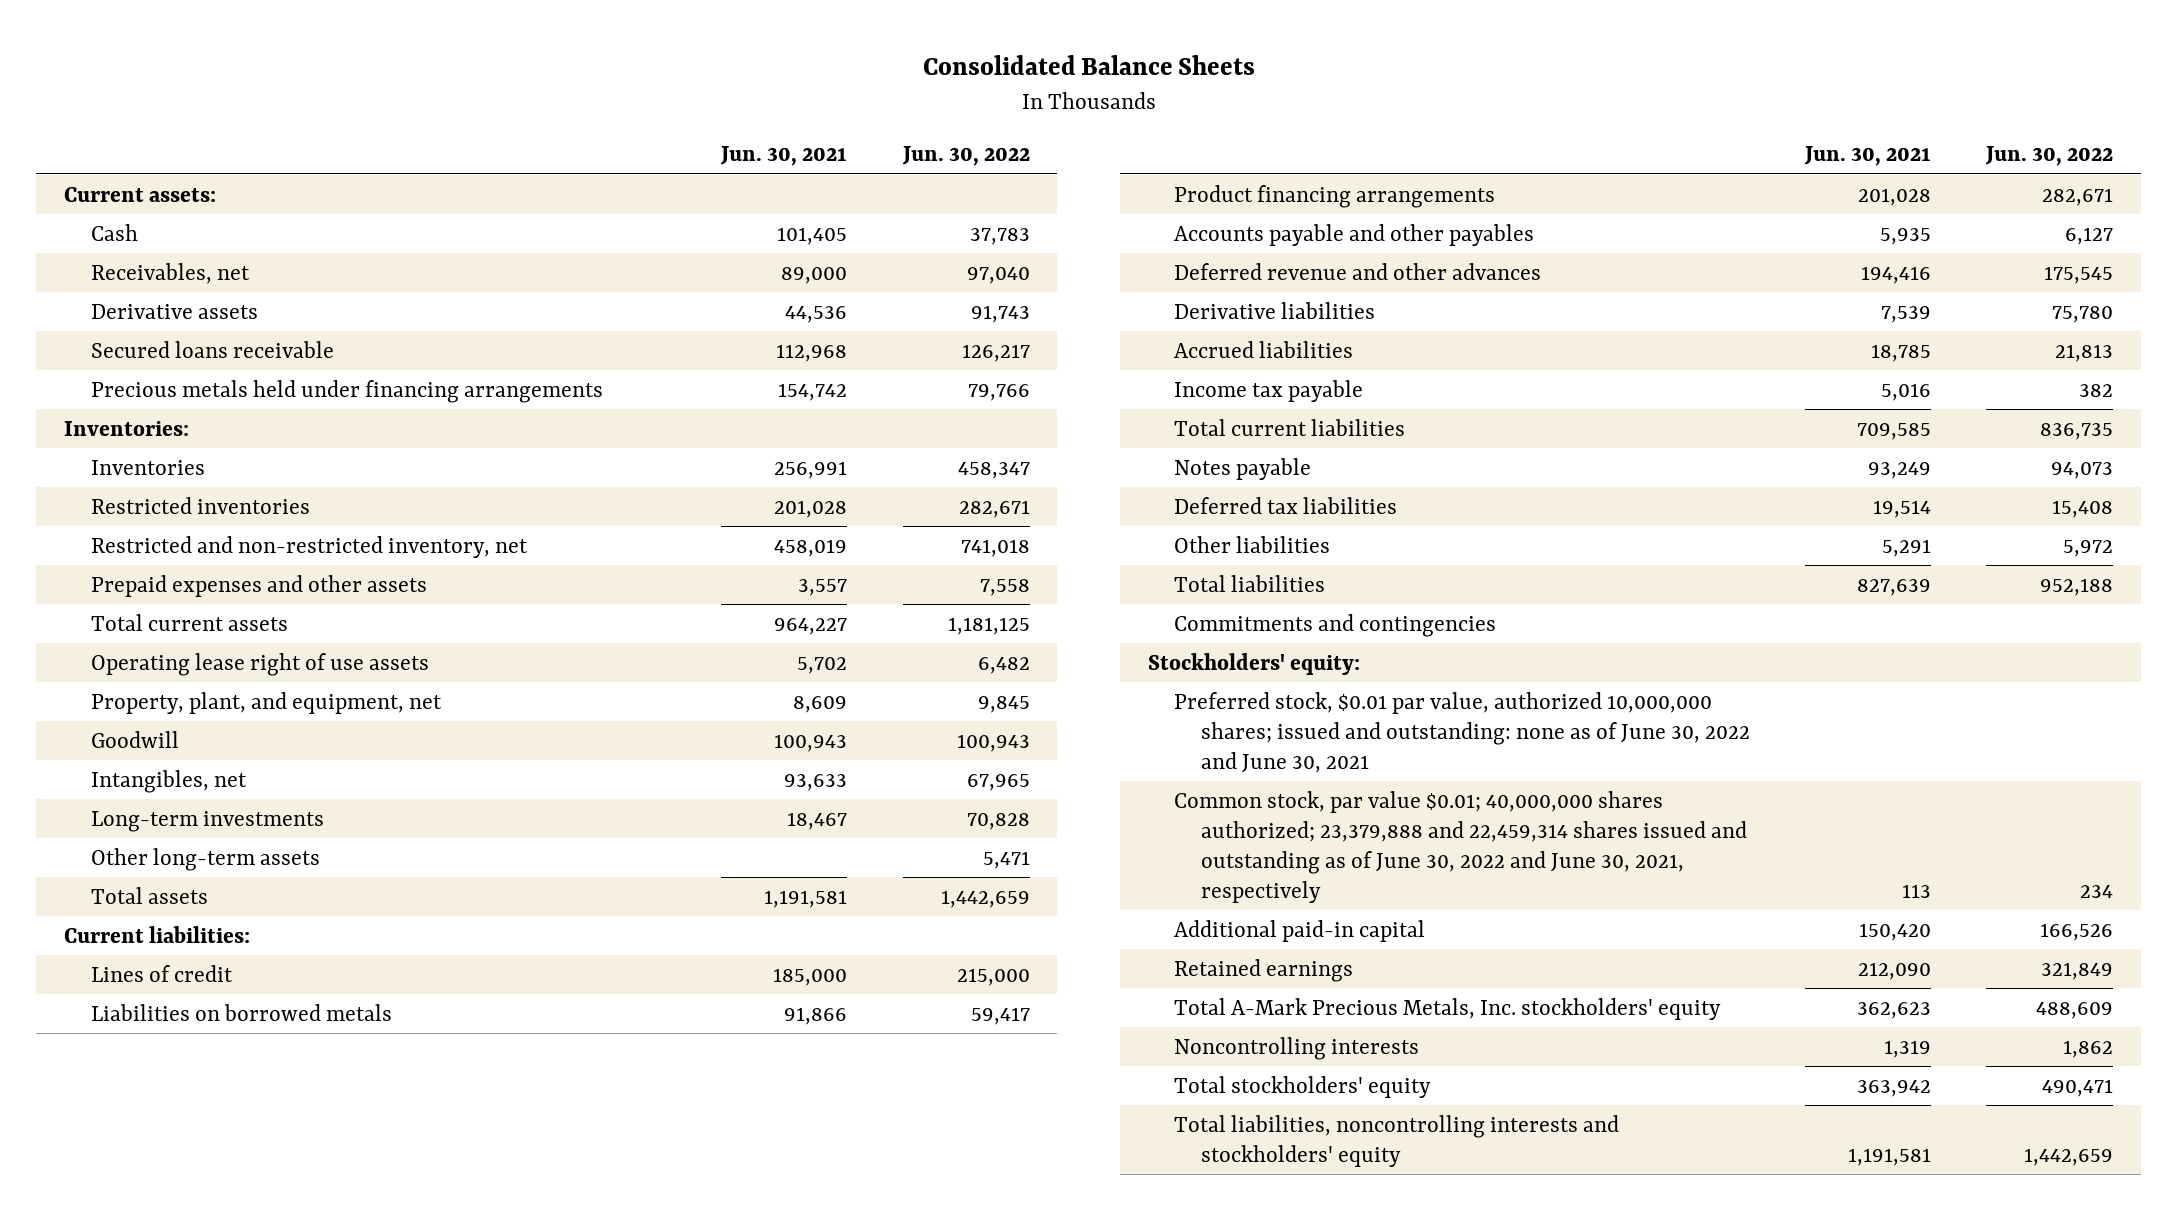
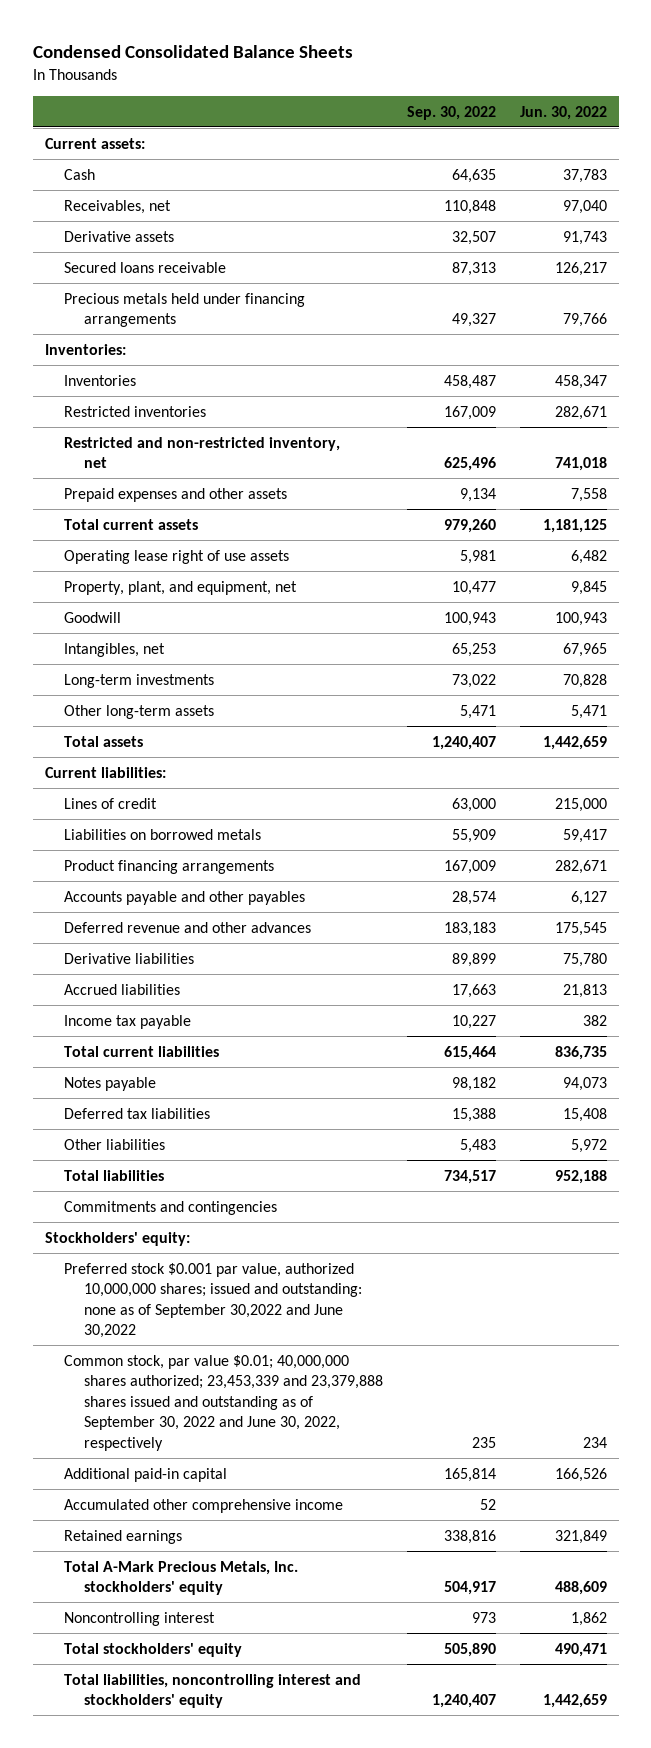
- Consolidated Balance Sheets
+ Condensed Consolidated Balance Sheets
- | Jun. 30, 2021 | Jun. 30, 2022
+ | Sep. 30, 2022 | Jun. 30, 2022
- Preferred stock, $0.01 par value, authorized 10,000,000 shares; issued and outstanding: none as of June 30, 2022 and June 30, 2021
- Common stock, par value $0.01; 40,000,000 shares authorized; 23,379,888 and 22,459,314 shares issued and outstanding as of June 30, 2022 and June 30, 2021, respectively | 113 | 234
+ Preferred stock $0.001 par value, authorized 10,000,000 shares; issued and outstanding: none as of September 30,2022 and June 30,2022
+ Common stock, par value $0.01; 40,000,000 shares authorized; 23,453,339 and 23,379,888 shares issued and outstanding as of September 30, 2022 and June 30, 2022, respectively | 235 | 234
+ Accumulated other comprehensive income | 52 |
- Noncontrolling interests | 1,319 | 1,862
+ Noncontrolling interest | 973 | 1,862
- Total liabilities, noncontrolling interests and stockholders' equity | 1,191,581 | 1,442,659
+ Total liabilities, noncontrolling interest and stockholders' equity | 1,240,407 | 1,442,659

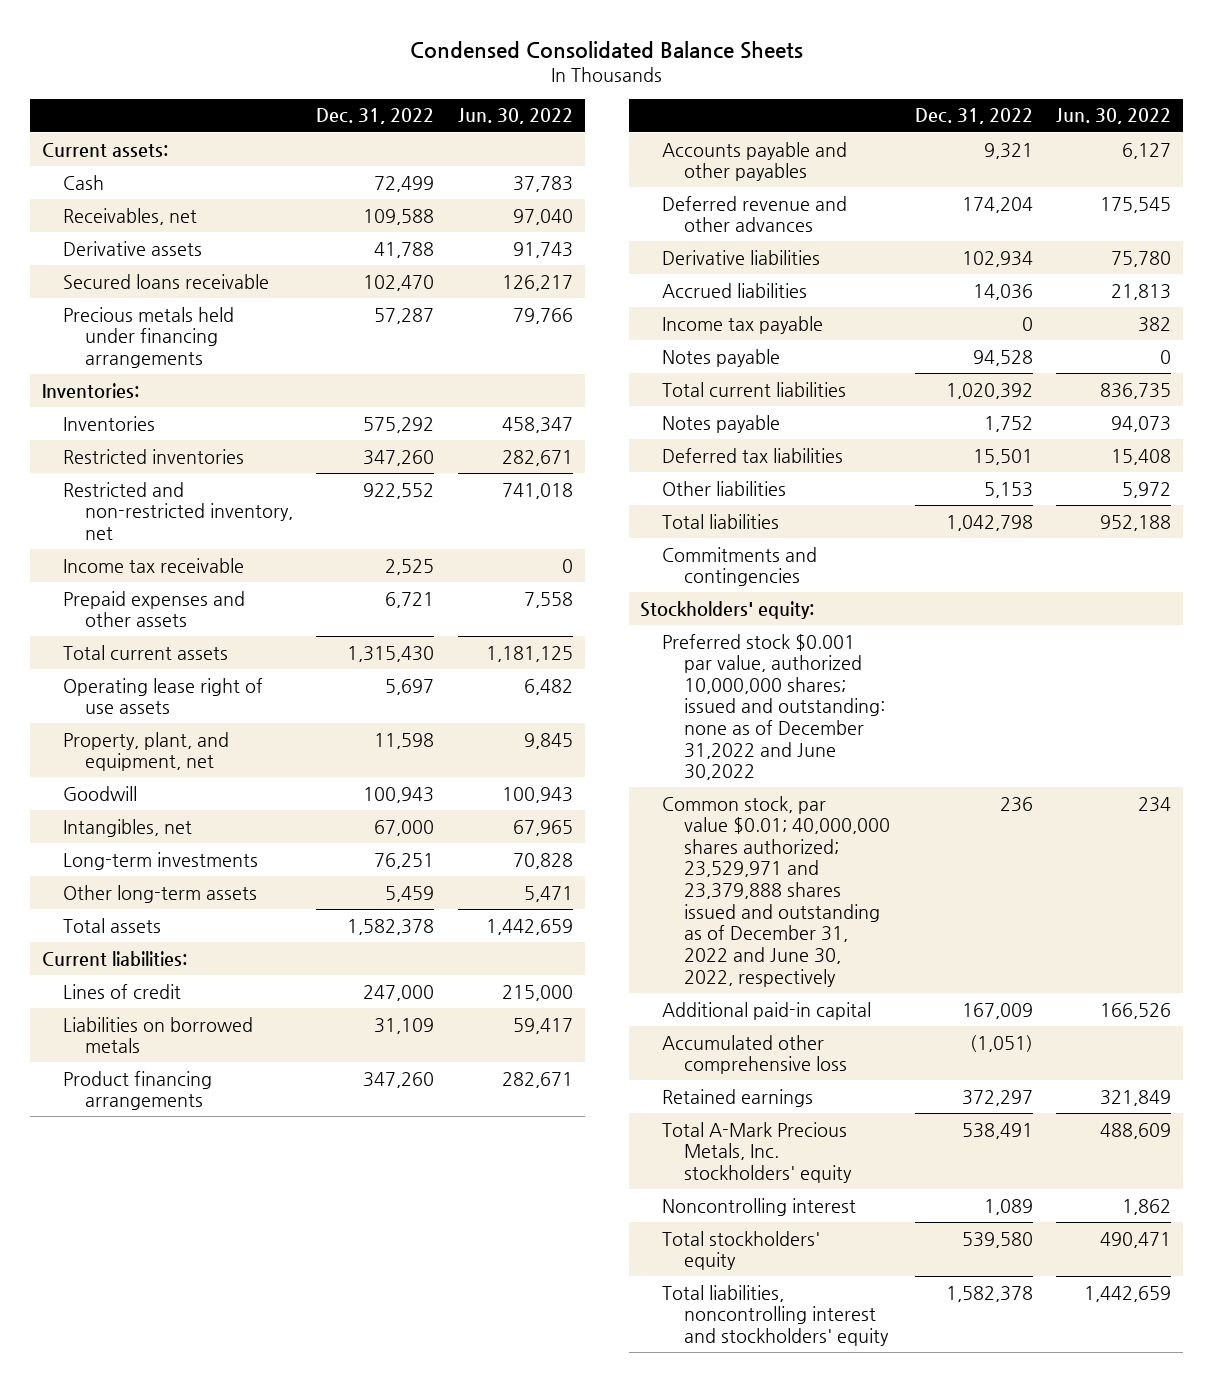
- | Sep. 30, 2022 | Jun. 30, 2022
+ | Dec. 31, 2022 | Jun. 30, 2022
+ Income tax receivable | 2,525 | 0
+ Notes payable | 94,528 | 0
- Preferred stock $0.001 par value, authorized 10,000,000 shares; issued and outstanding: none as of September 30,2022 and June 30,2022
- Common stock, par value $0.01; 40,000,000 shares authorized; 23,453,339 and 23,379,888 shares issued and outstanding as of September 30, 2022 and June 30, 2022, respectively | 235 | 234
+ Preferred stock $0.001 par value, authorized 10,000,000 shares; issued and outstanding: none as of December 31,2022 and June 30,2022
+ Common stock, par value $0.01; 40,000,000 shares authorized; 23,529,971 and 23,379,888 shares issued and outstanding as of December 31, 2022 and June 30, 2022, respectively | 236 | 234
- Accumulated other comprehensive income | 52 |
+ Accumulated other comprehensive loss | (1,051) |

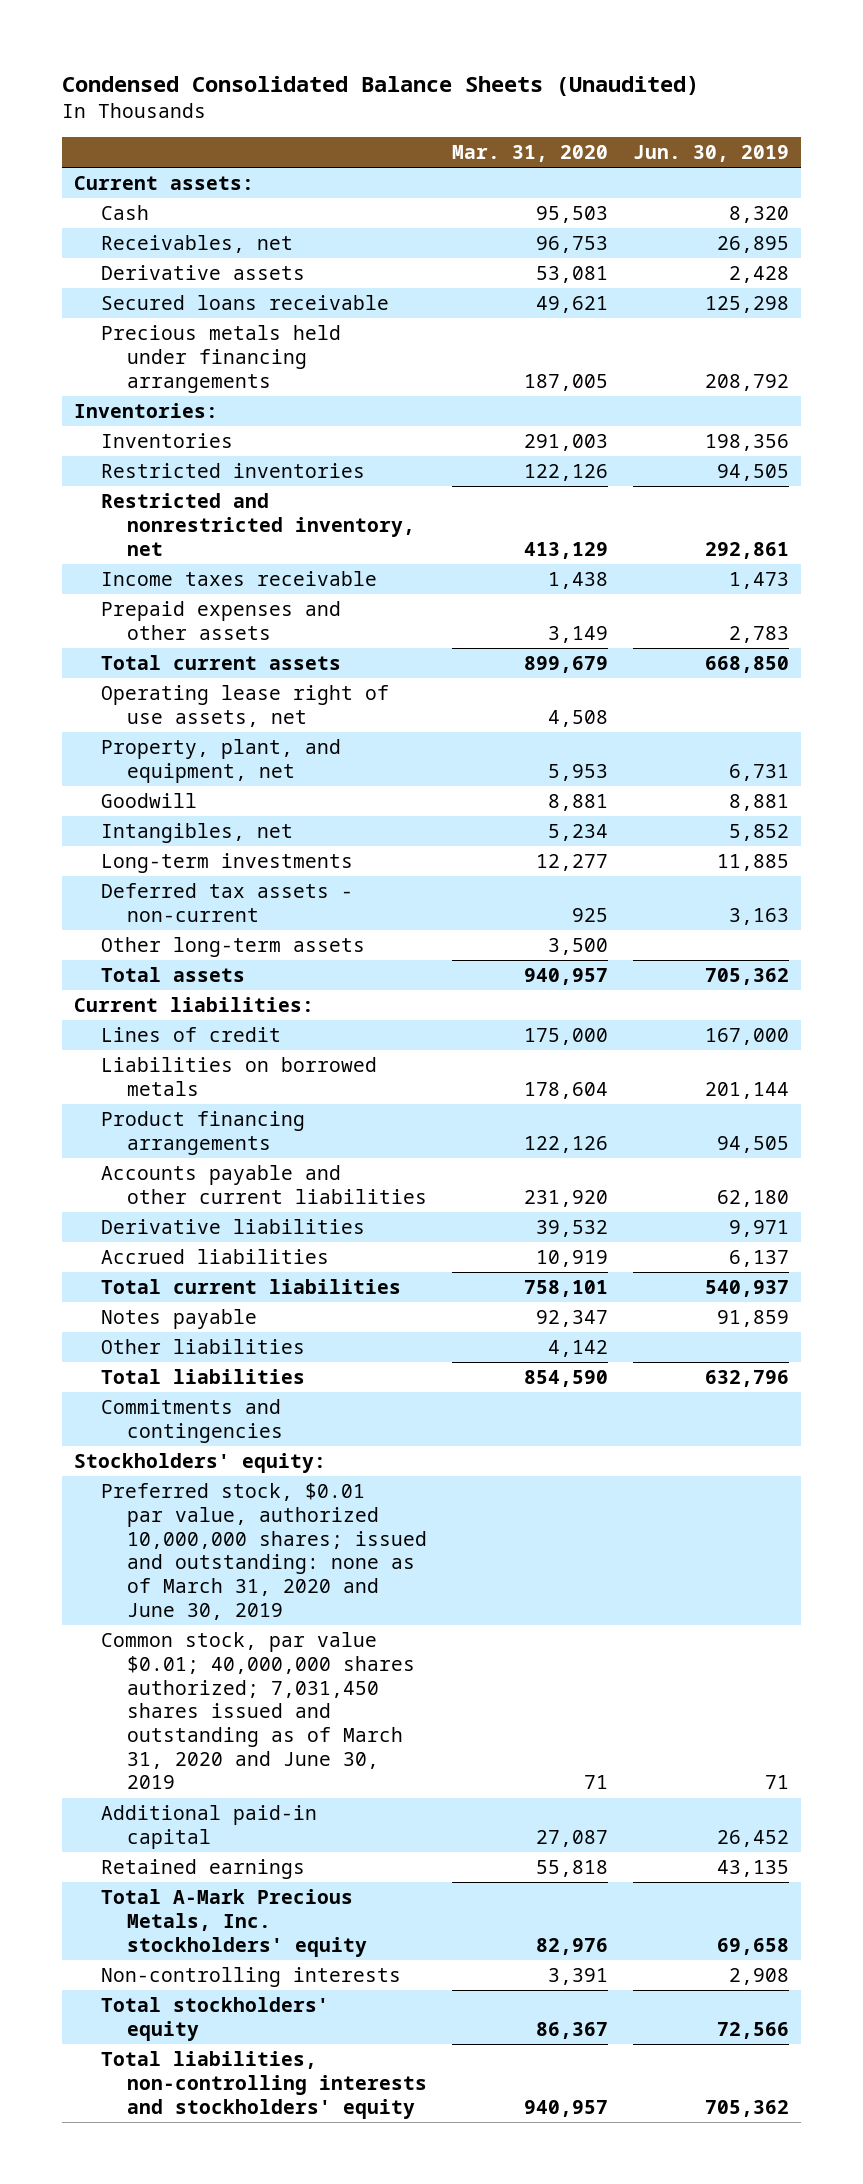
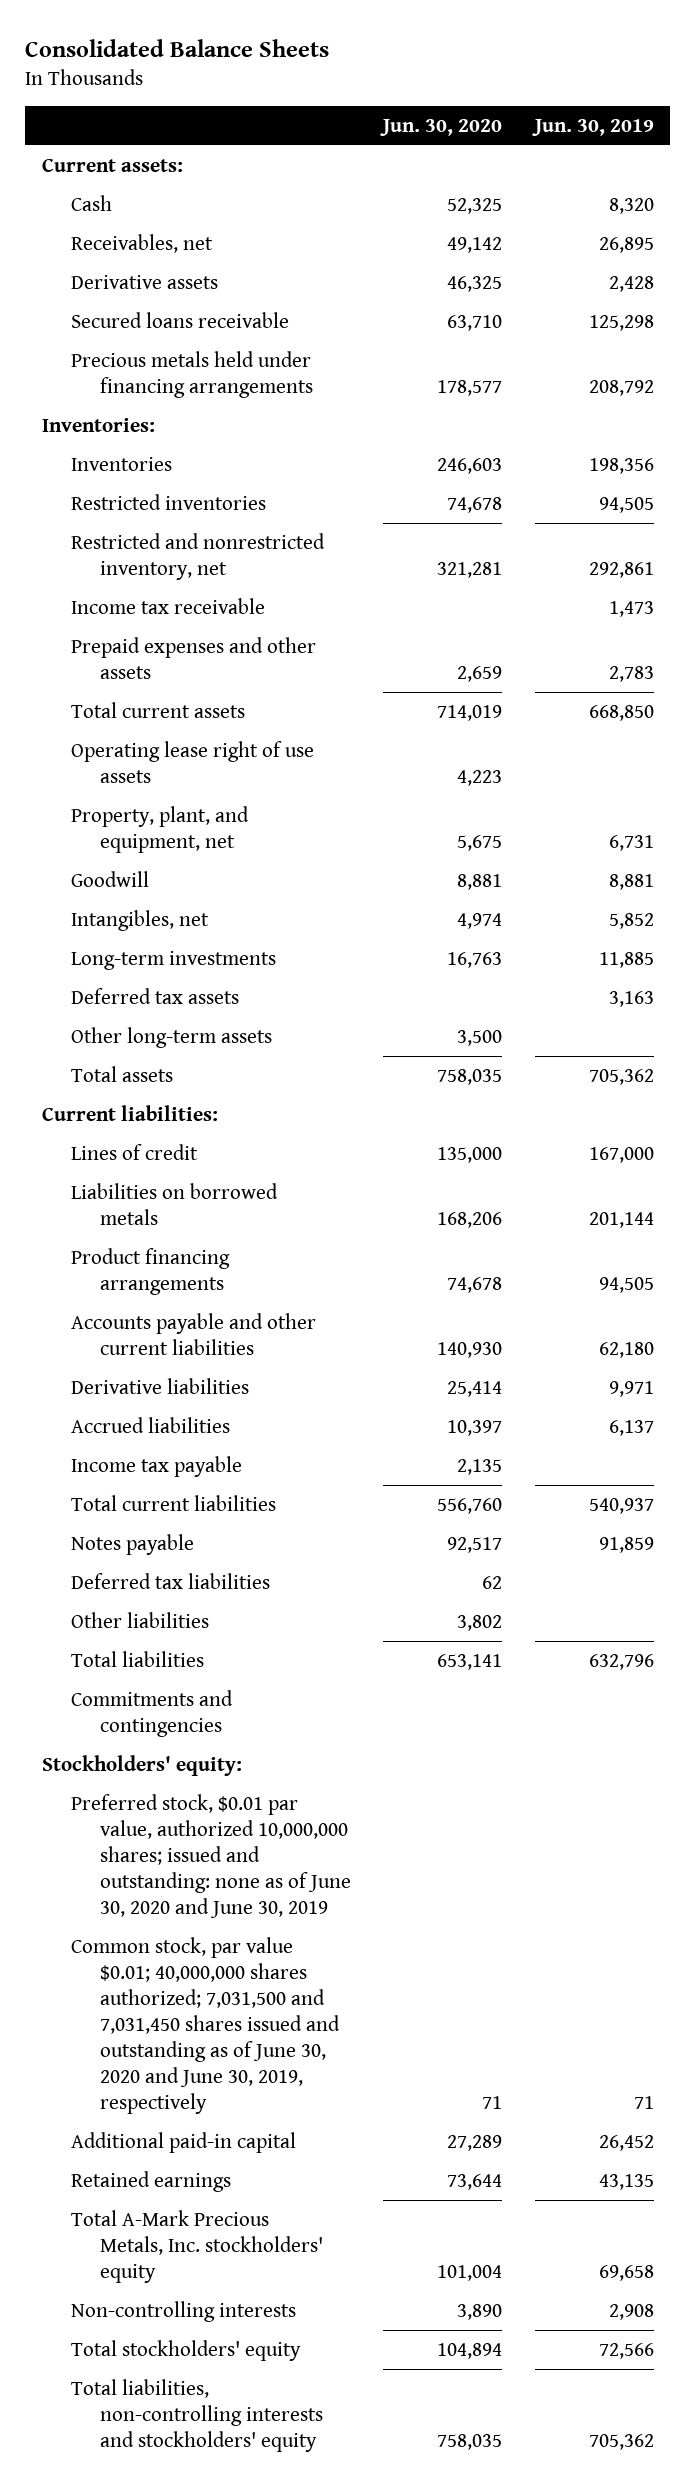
- Condensed Consolidated Balance Sheets (Unaudited)
+ Consolidated Balance Sheets
- | Mar. 31, 2020 | Jun. 30, 2019
+ | Jun. 30, 2020 | Jun. 30, 2019
- Income taxes receivable | 1,438 | 1,473
+ Income tax receivable | | 1,473
- Operating lease right of use assets, net | 4,508 |
+ Operating lease right of use assets | 4,223 |
- Deferred tax assets - non-current | 925 | 3,163
+ Deferred tax assets | | 3,163
+ Income tax payable | 2,135 |
+ Deferred tax liabilities | 62 |
- Preferred stock, $0.01 par value, authorized 10,000,000 shares; issued and outstanding: none as of March 31, 2020 and June 30, 2019
- Common stock, par value $0.01; 40,000,000 shares authorized; 7,031,450 shares issued and outstanding as of March 31, 2020 and June 30, 2019 | 71 | 71
+ Preferred stock, $0.01 par value, authorized 10,000,000 shares; issued and outstanding: none as of June 30, 2020 and June 30, 2019
+ Common stock, par value $0.01; 40,000,000 shares authorized; 7,031,500 and 7,031,450 shares issued and outstanding as of June 30, 2020 and June 30, 2019, respectively | 71 | 71

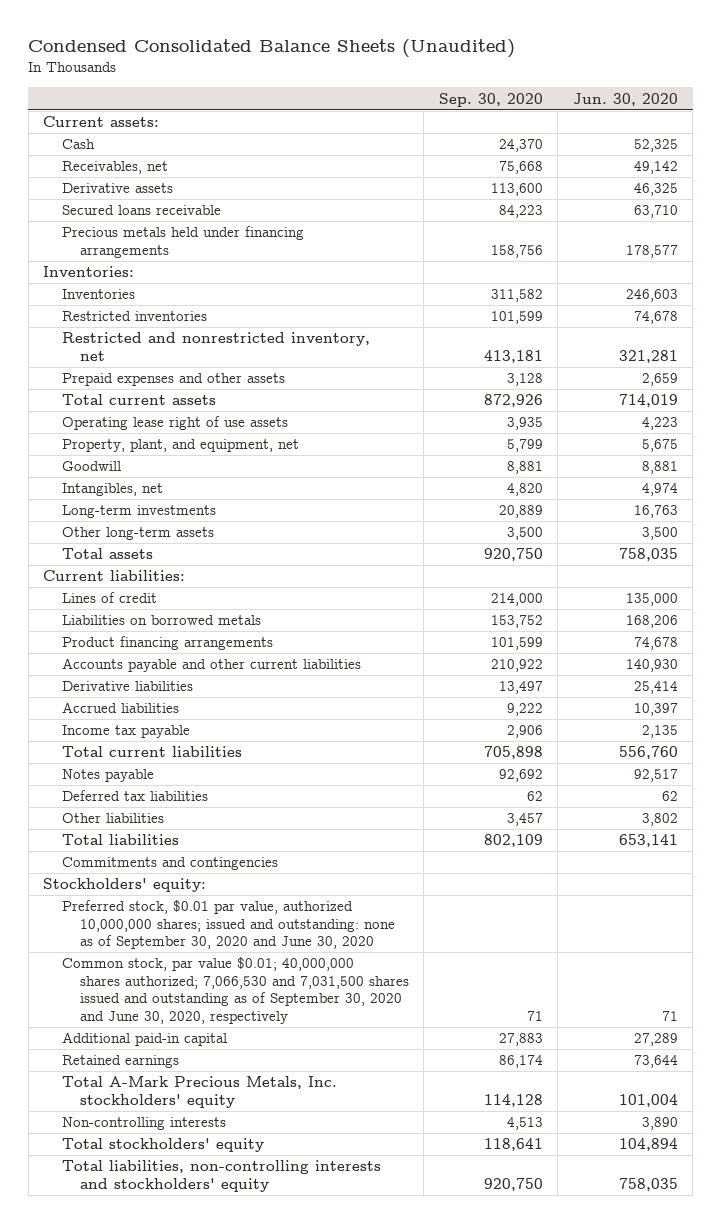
- Consolidated Balance Sheets
+ Condensed Consolidated Balance Sheets (Unaudited)
- | Jun. 30, 2020 | Jun. 30, 2019
+ | Sep. 30, 2020 | Jun. 30, 2020
- Income tax receivable | | 1,473
- Deferred tax assets | | 3,163
- Preferred stock, $0.01 par value, authorized 10,000,000 shares; issued and outstanding: none as of June 30, 2020 and June 30, 2019
- Common stock, par value $0.01; 40,000,000 shares authorized; 7,031,500 and 7,031,450 shares issued and outstanding as of June 30, 2020 and June 30, 2019, respectively | 71 | 71
+ Preferred stock, $0.01 par value, authorized 10,000,000 shares; issued and outstanding: none as of September 30, 2020 and June 30, 2020
+ Common stock, par value $0.01; 40,000,000 shares authorized; 7,066,530 and 7,031,500 shares issued and outstanding as of September 30, 2020 and June 30, 2020, respectively | 71 | 71

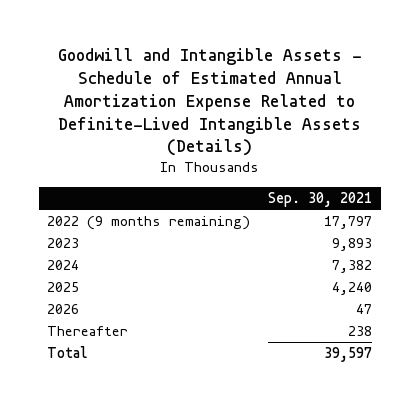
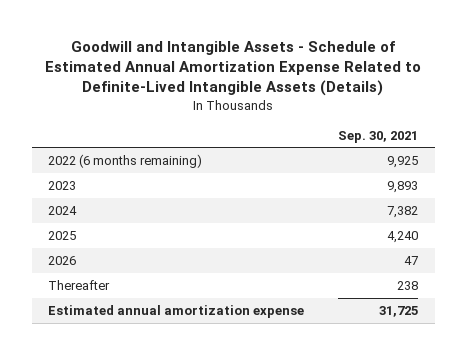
- 2022 (9 months remaining) | 17,797
+ 2022 (6 months remaining) | 9,925
- Total | 39,597
+ Estimated annual amortization expense | 31,725

